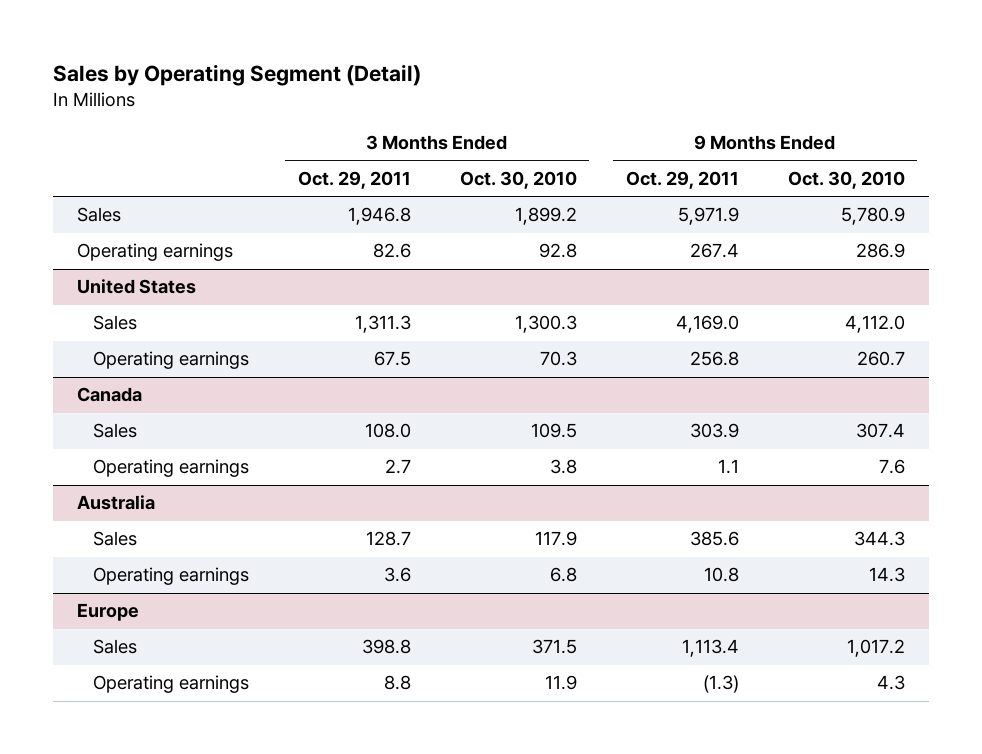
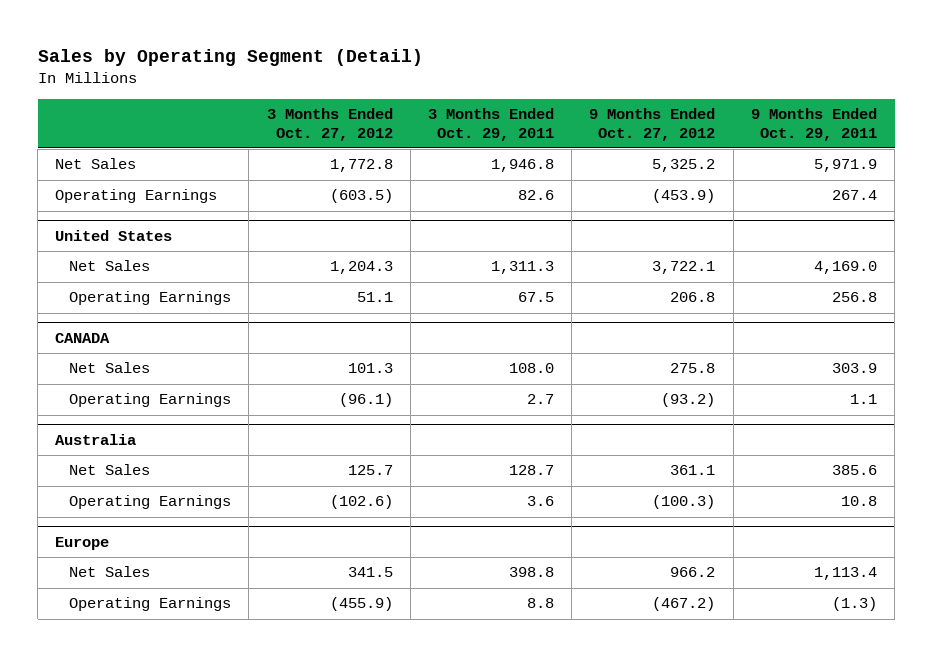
- | 3 Months Ended Oct. 29, 2011 | 3 Months Ended Oct. 30, 2010 | 9 Months Ended Oct. 29, 2011 | 9 Months Ended Oct. 30, 2010
+ | 3 Months Ended Oct. 27, 2012 | 3 Months Ended Oct. 29, 2011 | 9 Months Ended Oct. 27, 2012 | 9 Months Ended Oct. 29, 2011
- Sales | 1,946.8 | 1,899.2 | 5,971.9 | 5,780.9
- Operating earnings | 82.6 | 92.8 | 267.4 | 286.9
+ Net Sales | 1,772.8 | 1,946.8 | 5,325.2 | 5,971.9
+ Operating Earnings | (603.5) | 82.6 | (453.9) | 267.4
@ United States
- Sales | 1,311.3 | 1,300.3 | 4,169.0 | 4,112.0
- Operating earnings | 67.5 | 70.3 | 256.8 | 260.7
- Canada
- Sales | 108.0 | 109.5 | 303.9 | 307.4
- Operating earnings | 2.7 | 3.8 | 1.1 | 7.6
@ United States
+ Net Sales | 1,204.3 | 1,311.3 | 3,722.1 | 4,169.0
+ Operating Earnings | 51.1 | 67.5 | 206.8 | 256.8
+ CANADA
+ Net Sales | 101.3 | 108.0 | 275.8 | 303.9
+ Operating Earnings | (96.1) | 2.7 | (93.2) | 1.1
@ Australia
- Sales | 128.7 | 117.9 | 385.6 | 344.3
- Operating earnings | 3.6 | 6.8 | 10.8 | 14.3
+ Net Sales | 125.7 | 128.7 | 361.1 | 385.6
+ Operating Earnings | (102.6) | 3.6 | (100.3) | 10.8
@ Europe
- Sales | 398.8 | 371.5 | 1,113.4 | 1,017.2
- Operating earnings | 8.8 | 11.9 | (1.3) | 4.3
+ Net Sales | 341.5 | 398.8 | 966.2 | 1,113.4
+ Operating Earnings | (455.9) | 8.8 | (467.2) | (1.3)

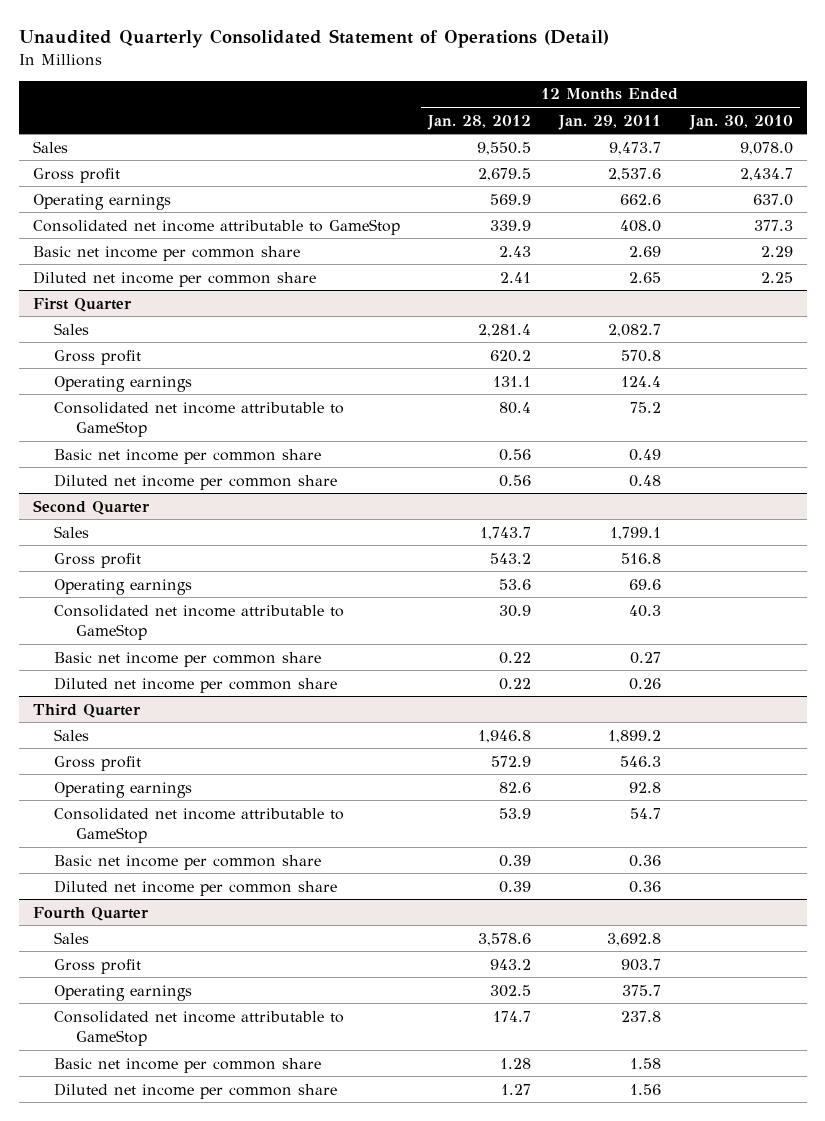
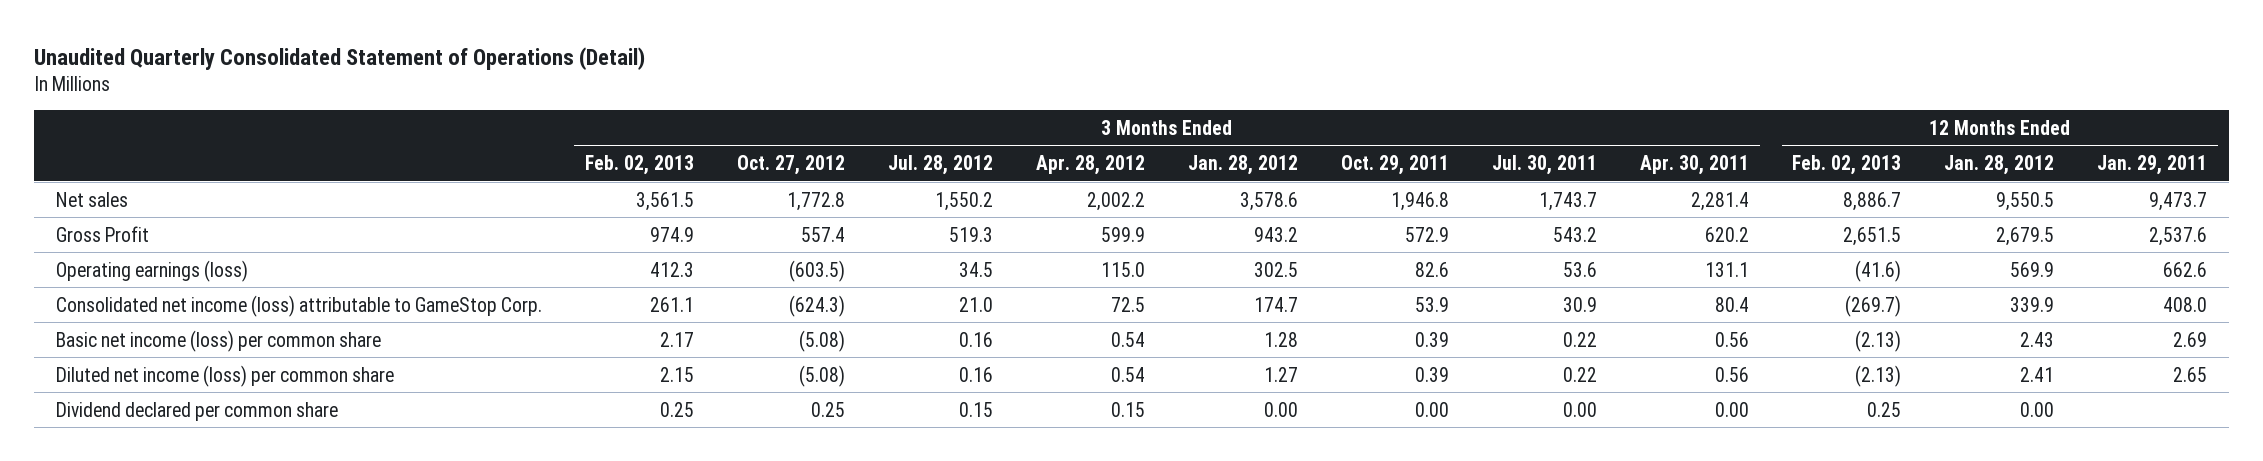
- | 12 Months Ended Jan. 28, 2012 | 12 Months Ended Jan. 29, 2011 | 12 Months Ended Jan. 30, 2010
+ | 3 Months Ended Feb. 02, 2013 | 3 Months Ended Oct. 27, 2012 | 3 Months Ended Jul. 28, 2012 | 3 Months Ended Apr. 28, 2012 | 3 Months Ended Jan. 28, 2012 | 3 Months Ended Oct. 29, 2011 | 3 Months Ended Jul. 30, 2011 | 3 Months Ended Apr. 30, 2011 | 12 Months Ended Feb. 02, 2013 | 12 Months Ended Jan. 28, 2012 | 12 Months Ended Jan. 29, 2011
- Sales | 9,550.5 | 9,473.7 | 9,078.0
- Gross profit | 2,679.5 | 2,537.6 | 2,434.7
- Operating earnings | 569.9 | 662.6 | 637.0
- Consolidated net income attributable to GameStop | 339.9 | 408.0 | 377.3
- Basic net income per common share | 2.43 | 2.69 | 2.29
- Diluted net income per common share | 2.41 | 2.65 | 2.25
- First Quarter
- Sales | 2,281.4 | 2,082.7 |
- Gross profit | 620.2 | 570.8 |
- Operating earnings | 131.1 | 124.4 |
- Consolidated net income attributable to GameStop | 80.4 | 75.2 |
- Basic net income per common share | 0.56 | 0.49 |
- Diluted net income per common share | 0.56 | 0.48 |
- Second Quarter
- Sales | 1,743.7 | 1,799.1 |
- Gross profit | 543.2 | 516.8 |
- Operating earnings | 53.6 | 69.6 |
- Consolidated net income attributable to GameStop | 30.9 | 40.3 |
- Basic net income per common share | 0.22 | 0.27 |
- Diluted net income per common share | 0.22 | 0.26 |
- Third Quarter
- Sales | 1,946.8 | 1,899.2 |
- Gross profit | 572.9 | 546.3 |
- Operating earnings | 82.6 | 92.8 |
- Consolidated net income attributable to GameStop | 53.9 | 54.7 |
- Basic net income per common share | 0.39 | 0.36 |
- Diluted net income per common share | 0.39 | 0.36 |
- Fourth Quarter
- Sales | 3,578.6 | 3,692.8 |
- Gross profit | 943.2 | 903.7 |
- Operating earnings | 302.5 | 375.7 |
- Consolidated net income attributable to GameStop | 174.7 | 237.8 |
- Basic net income per common share | 1.28 | 1.58 |
- Diluted net income per common share | 1.27 | 1.56 |
+ Net sales | 3,561.5 | 1,772.8 | 1,550.2 | 2,002.2 | 3,578.6 | 1,946.8 | 1,743.7 | 2,281.4 | 8,886.7 | 9,550.5 | 9,473.7
+ Gross Profit | 974.9 | 557.4 | 519.3 | 599.9 | 943.2 | 572.9 | 543.2 | 620.2 | 2,651.5 | 2,679.5 | 2,537.6
+ Operating earnings (loss) | 412.3 | (603.5) | 34.5 | 115.0 | 302.5 | 82.6 | 53.6 | 131.1 | (41.6) | 569.9 | 662.6
+ Consolidated net income (loss) attributable to GameStop Corp. | 261.1 | (624.3) | 21.0 | 72.5 | 174.7 | 53.9 | 30.9 | 80.4 | (269.7) | 339.9 | 408.0
+ Basic net income (loss) per common share | 2.17 | (5.08) | 0.16 | 0.54 | 1.28 | 0.39 | 0.22 | 0.56 | (2.13) | 2.43 | 2.69
+ Diluted net income (loss) per common share | 2.15 | (5.08) | 0.16 | 0.54 | 1.27 | 0.39 | 0.22 | 0.56 | (2.13) | 2.41 | 2.65
+ Dividend declared per common share | 0.25 | 0.25 | 0.15 | 0.15 | 0.00 | 0.00 | 0.00 | 0.00 | 0.25 | 0.00 |

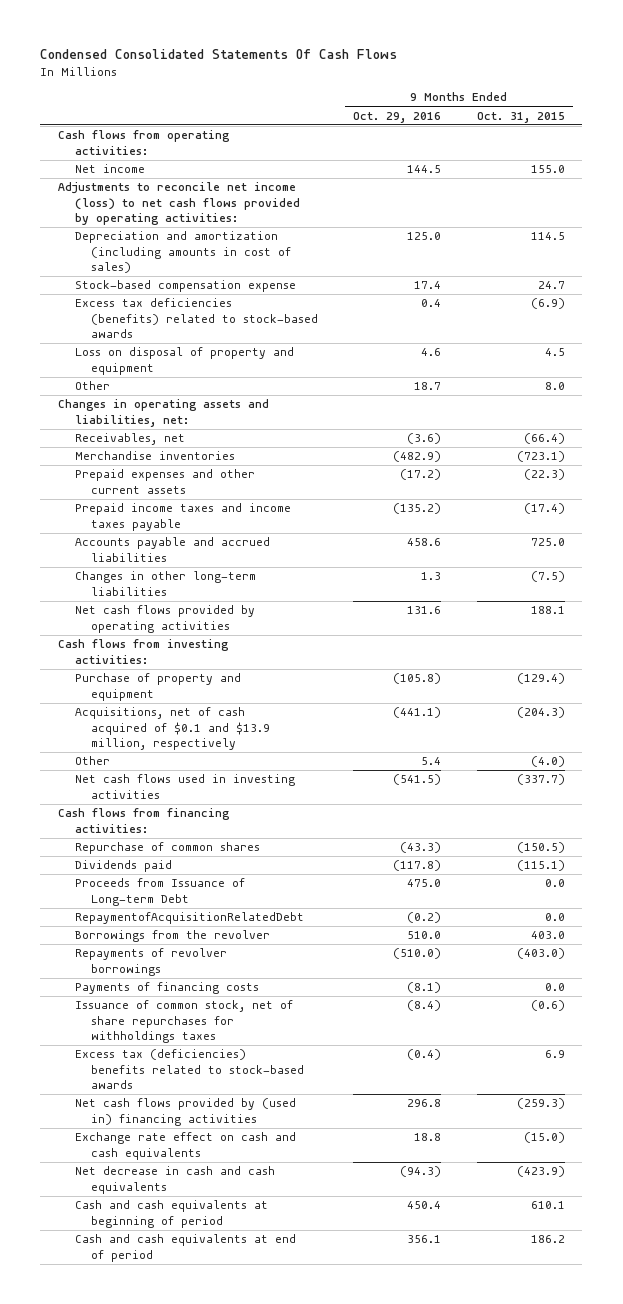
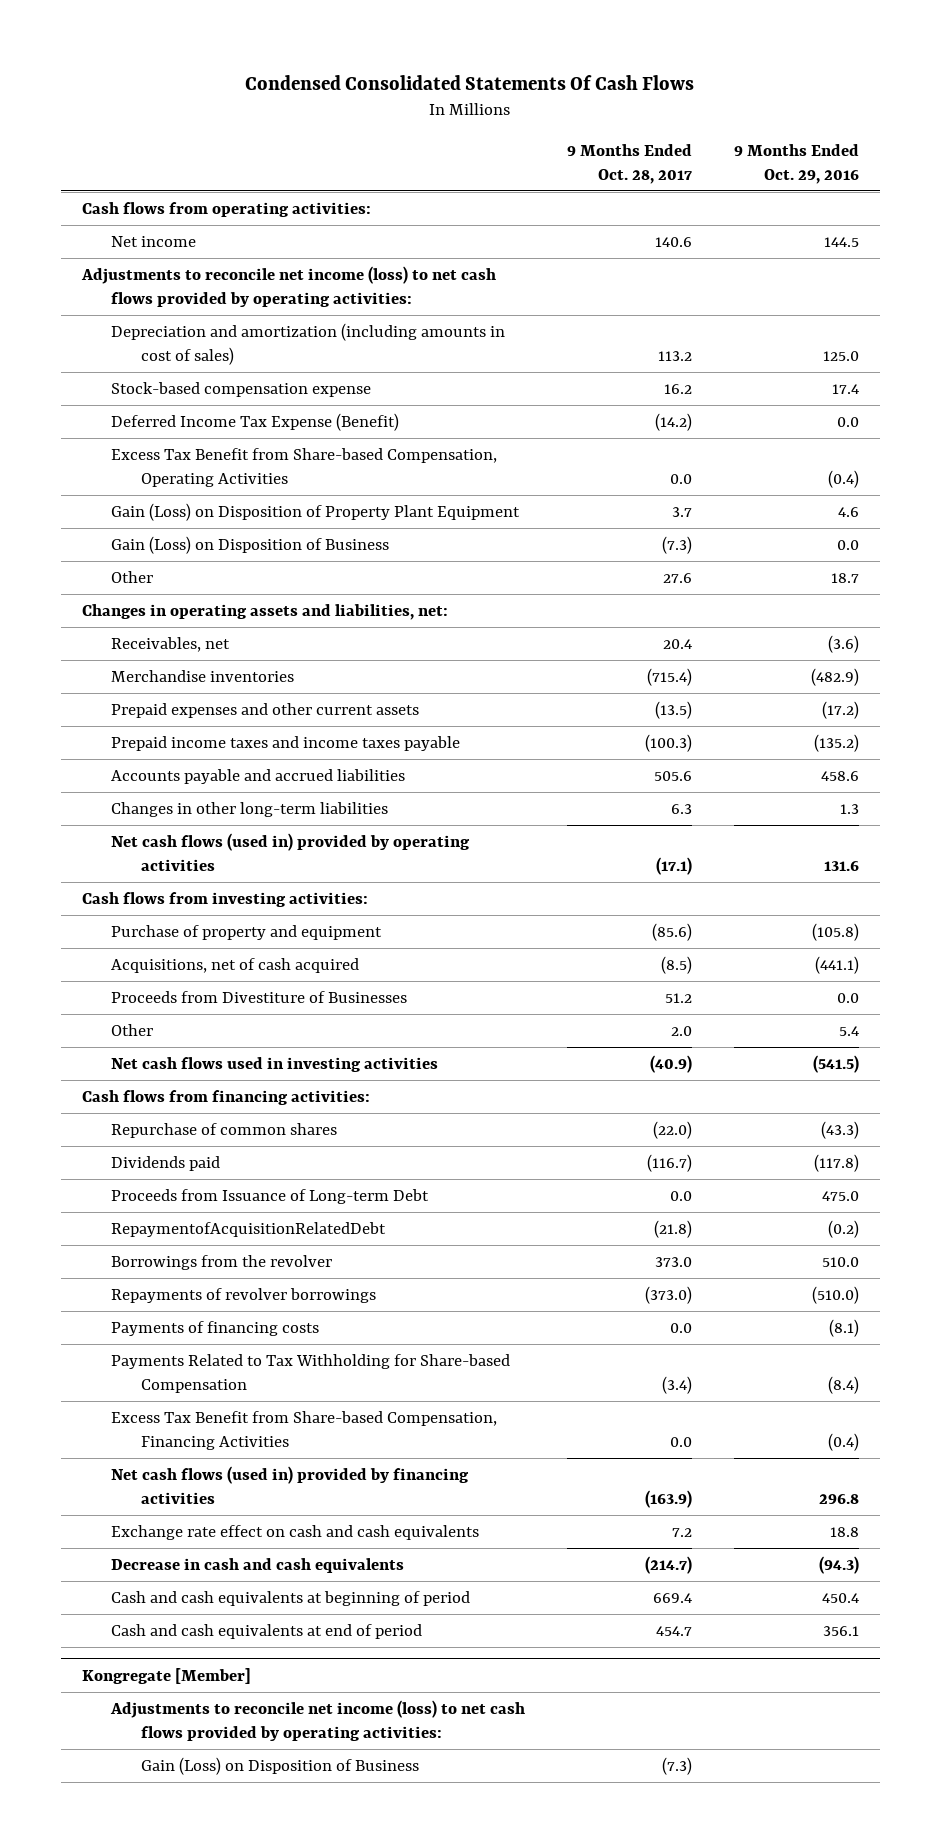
- | 9 Months Ended Oct. 29, 2016 | 9 Months Ended Oct. 31, 2015
+ | 9 Months Ended Oct. 28, 2017 | 9 Months Ended Oct. 29, 2016
- Excess tax deficiencies (benefits) related to stock-based awards | 0.4 | (6.9)
- Loss on disposal of property and equipment | 4.6 | 4.5
+ Deferred Income Tax Expense (Benefit) | (14.2) | 0.0
+ Excess Tax Benefit from Share-based Compensation, Operating Activities | 0.0 | (0.4)
+ Gain (Loss) on Disposition of Property Plant Equipment | 3.7 | 4.6
+ Gain (Loss) on Disposition of Business | (7.3) | 0.0
- Net cash flows provided by operating activities | 131.6 | 188.1
+ Net cash flows (used in) provided by operating activities | (17.1) | 131.6
- Acquisitions, net of cash acquired of $0.1 and $13.9 million, respectively | (441.1) | (204.3)
+ Acquisitions, net of cash acquired | (8.5) | (441.1)
+ Proceeds from Divestiture of Businesses | 51.2 | 0.0
- Issuance of common stock, net of share repurchases for withholdings taxes | (8.4) | (0.6)
- Excess tax (deficiencies) benefits related to stock-based awards | (0.4) | 6.9
- Net cash flows provided by (used in) financing activities | 296.8 | (259.3)
+ Payments Related to Tax Withholding for Share-based Compensation | (3.4) | (8.4)
+ Excess Tax Benefit from Share-based Compensation, Financing Activities | 0.0 | (0.4)
+ Net cash flows (used in) provided by financing activities | (163.9) | 296.8
- Net decrease in cash and cash equivalents | (94.3) | (423.9)
+ Decrease in cash and cash equivalents | (214.7) | (94.3)
+ Kongregate [Member]
+ Adjustments to reconcile net income (loss) to net cash flows provided by operating activities:
+ Gain (Loss) on Disposition of Business | (7.3) |

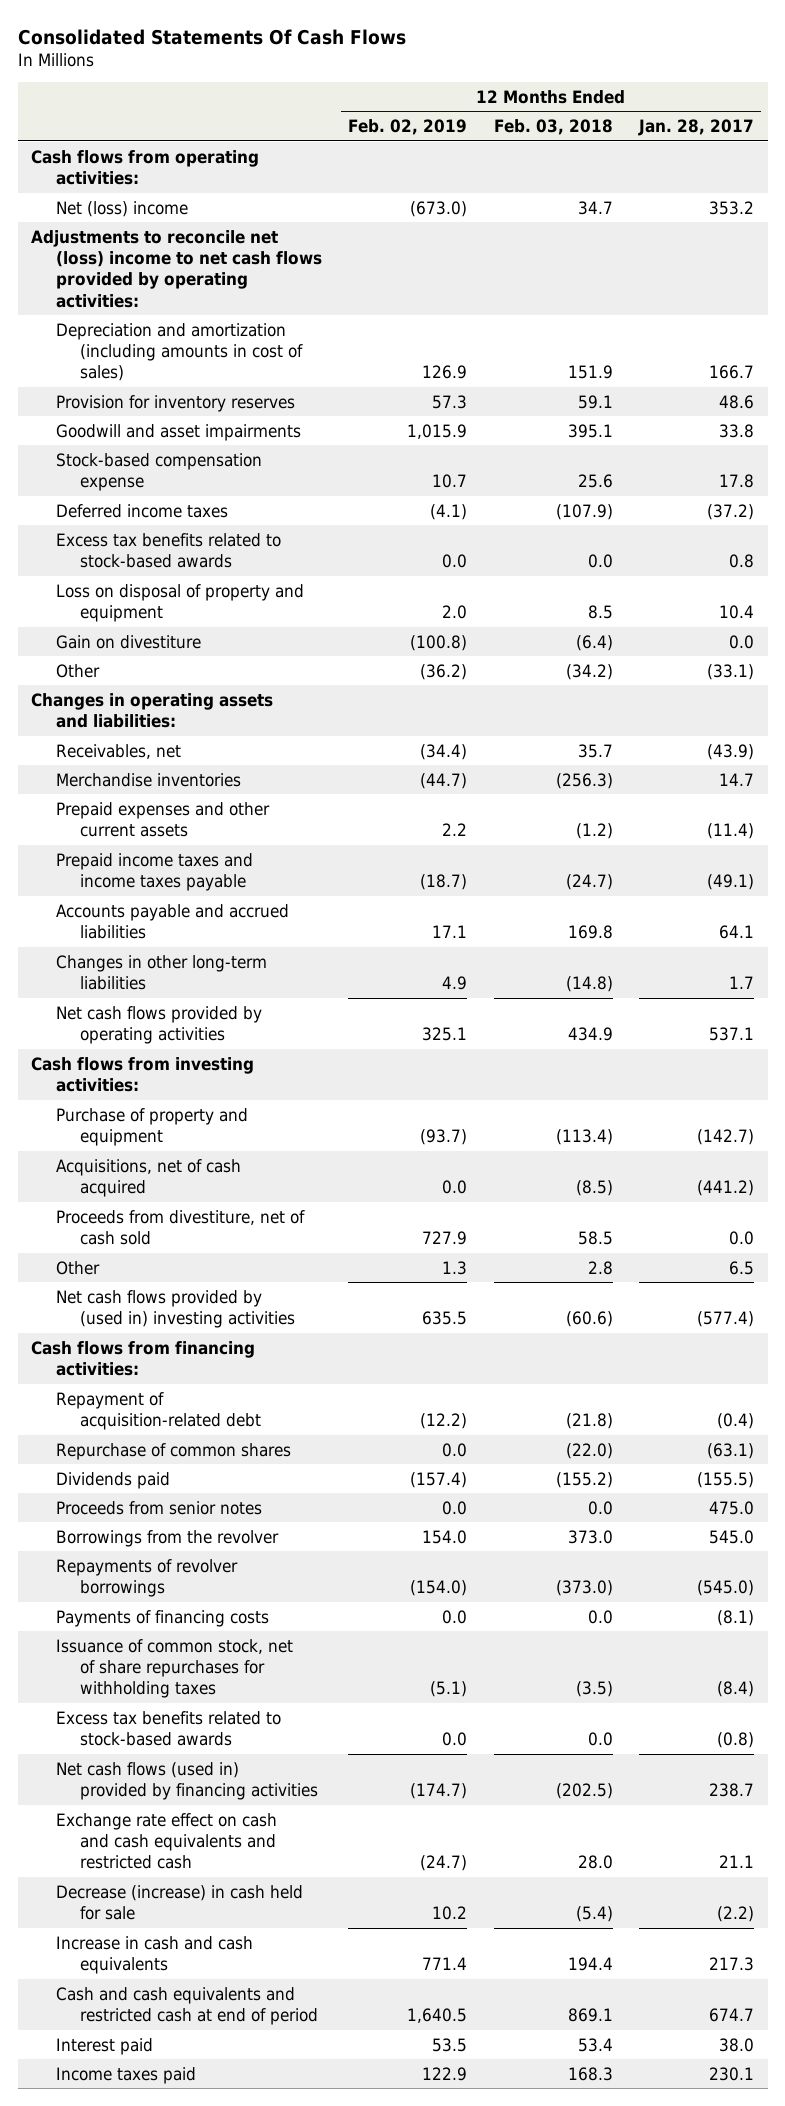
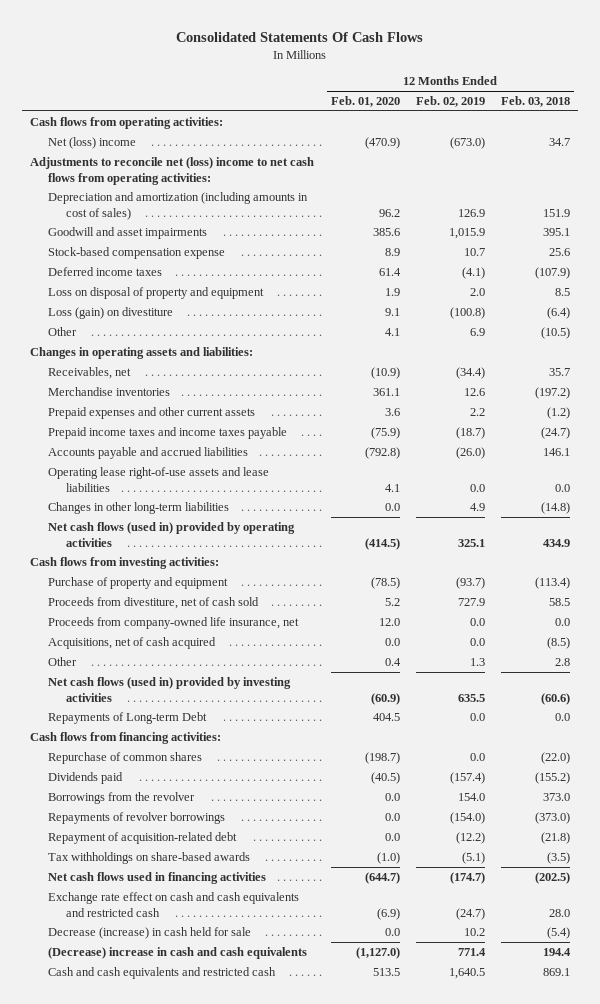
- | 12 Months Ended Feb. 02, 2019 | 12 Months Ended Feb. 03, 2018 | 12 Months Ended Jan. 28, 2017
+ | 12 Months Ended Feb. 01, 2020 | 12 Months Ended Feb. 02, 2019 | 12 Months Ended Feb. 03, 2018
- Adjustments to reconcile net (loss) income to net cash flows provided by operating activities:
+ Adjustments to reconcile net (loss) income to net cash flows from operating activities:
- Provision for inventory reserves | 57.3 | 59.1 | 48.6
- Excess tax benefits related to stock-based awards | 0.0 | 0.0 | 0.8
- Gain on divestiture | (100.8) | (6.4) | 0.0
- Other | (36.2) | (34.2) | (33.1)
+ Loss (gain) on divestiture | 9.1 | (100.8) | (6.4)
+ Other | 4.1 | 6.9 | (10.5)
- Merchandise inventories | (44.7) | (256.3) | 14.7
+ Merchandise inventories | 361.1 | 12.6 | (197.2)
- Accounts payable and accrued liabilities | 17.1 | 169.8 | 64.1
+ Accounts payable and accrued liabilities | (792.8) | (26.0) | 146.1
+ Operating lease right-of-use assets and lease liabilities | 4.1 | 0.0 | 0.0
- Net cash flows provided by operating activities | 325.1 | 434.9 | 537.1
+ Net cash flows (used in) provided by operating activities | (414.5) | 325.1 | 434.9
+ Proceeds from company-owned life insurance, net | 12.0 | 0.0 | 0.0
moved down: Acquisitions, net of cash acquired | 0.0 | 0.0 | (8.5)
- Net cash flows provided by (used in) investing activities | 635.5 | (60.6) | (577.4)
+ Net cash flows (used in) provided by investing activities | (60.9) | 635.5 | (60.6)
+ Repayments of Long-term Debt | 404.5 | 0.0 | 0.0
- Proceeds from senior notes | 0.0 | 0.0 | 475.0
- Payments of financing costs | 0.0 | 0.0 | (8.1)
- Issuance of common stock, net of share repurchases for withholding taxes | (5.1) | (3.5) | (8.4)
- Excess tax benefits related to stock-based awards | 0.0 | 0.0 | (0.8)
- Net cash flows (used in) provided by financing activities | (174.7) | (202.5) | 238.7
moved down: Repayment of acquisition-related debt | 0.0 | (12.2) | (21.8)
+ Tax withholdings on share-based awards | (1.0) | (5.1) | (3.5)
+ Net cash flows used in financing activities | (644.7) | (174.7) | (202.5)
- Increase in cash and cash equivalents | 771.4 | 194.4 | 217.3
- Cash and cash equivalents and restricted cash at end of period | 1,640.5 | 869.1 | 674.7
- Interest paid | 53.5 | 53.4 | 38.0
- Income taxes paid | 122.9 | 168.3 | 230.1
+ (Decrease) increase in cash and cash equivalents | (1,127.0) | 771.4 | 194.4
+ Cash and cash equivalents and restricted cash | 513.5 | 1,640.5 | 869.1

